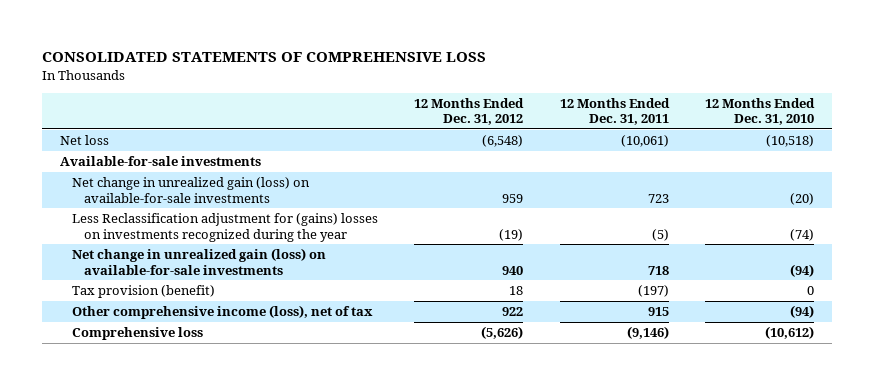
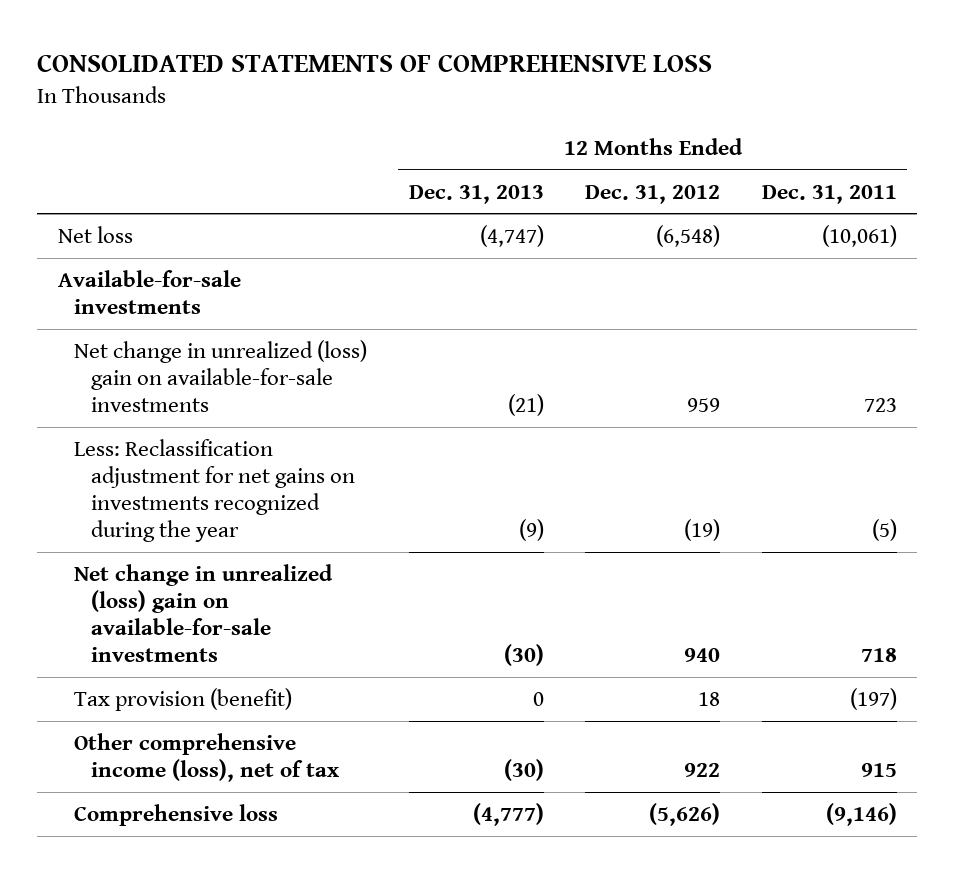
- | 12 Months Ended Dec. 31, 2012 | 12 Months Ended Dec. 31, 2011 | 12 Months Ended Dec. 31, 2010
+ | 12 Months Ended Dec. 31, 2013 | 12 Months Ended Dec. 31, 2012 | 12 Months Ended Dec. 31, 2011
- Net change in unrealized gain (loss) on available-for-sale investments | 959 | 723 | (20)
- Less Reclassification adjustment for (gains) losses on investments recognized during the year | (19) | (5) | (74)
- Net change in unrealized gain (loss) on available-for-sale investments | 940 | 718 | (94)
+ Net change in unrealized (loss) gain on available-for-sale investments | (21) | 959 | 723
+ Less: Reclassification adjustment for net gains on investments recognized during the year | (9) | (19) | (5)
+ Net change in unrealized (loss) gain on available-for-sale investments | (30) | 940 | 718

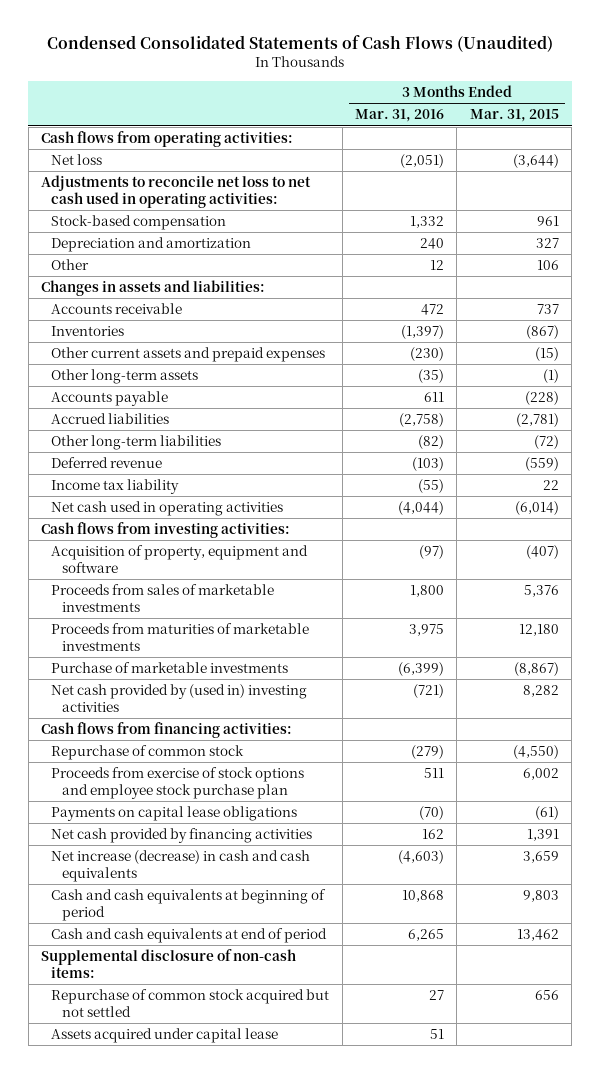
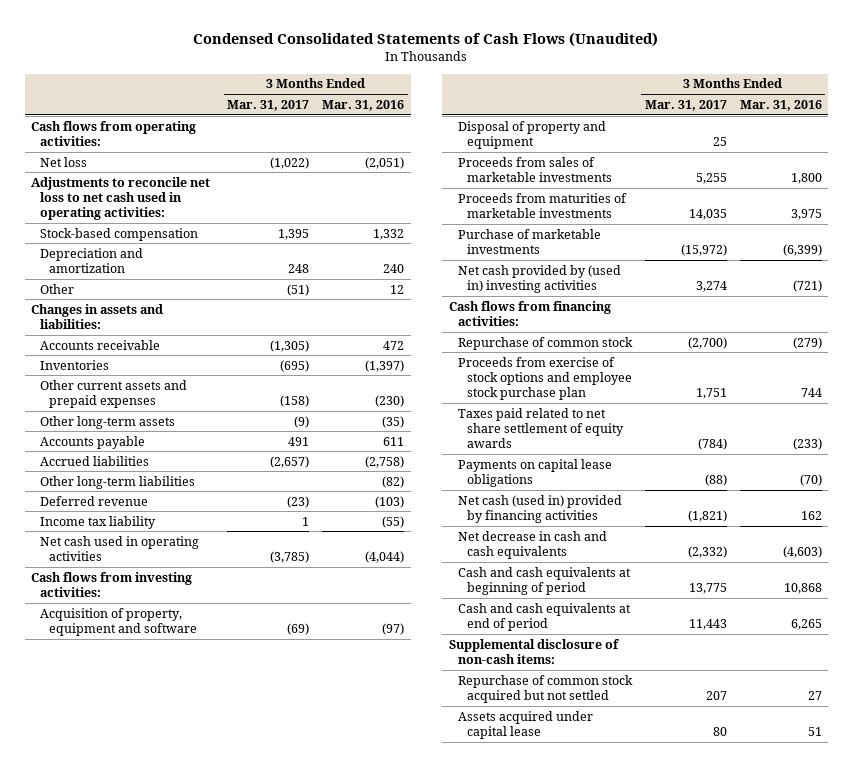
- | 3 Months Ended Mar. 31, 2016 | 3 Months Ended Mar. 31, 2015
+ | 3 Months Ended Mar. 31, 2017 | 3 Months Ended Mar. 31, 2016
+ Disposal of property and equipment | 25 |
- Proceeds from exercise of stock options and employee stock purchase plan | 511 | 6,002
+ Proceeds from exercise of stock options and employee stock purchase plan | 1,751 | 744
+ Taxes paid related to net share settlement of equity awards | (784) | (233)
- Net cash provided by financing activities | 162 | 1,391
- Net increase (decrease) in cash and cash equivalents | (4,603) | 3,659
+ Net cash (used in) provided by financing activities | (1,821) | 162
+ Net decrease in cash and cash equivalents | (2,332) | (4,603)

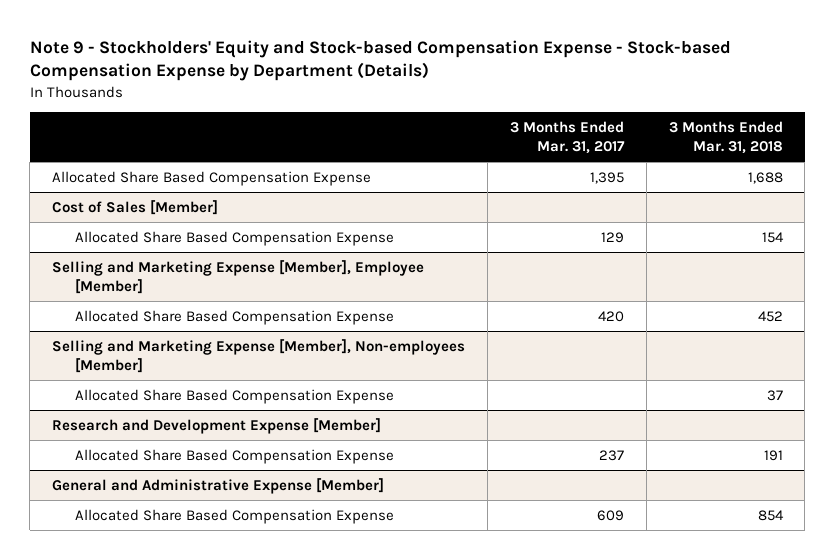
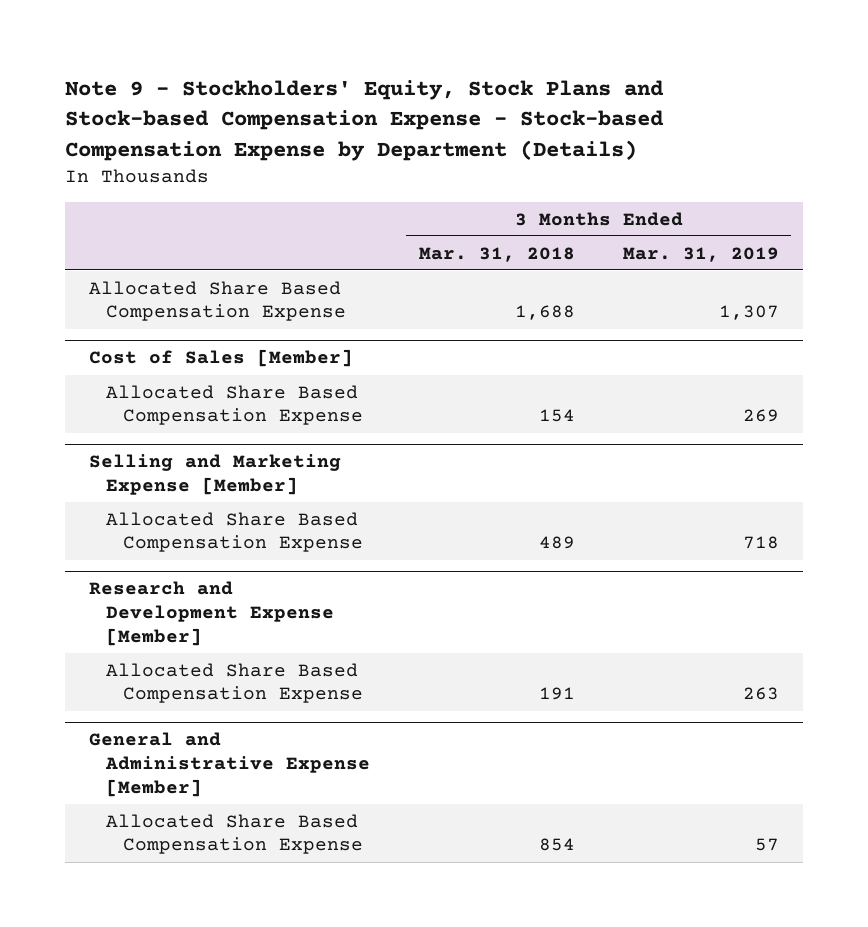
- Note 9 - Stockholders' Equity and Stock-based Compensation Expense - Stock-based Compensation Expense by Department (Details)
+ Note 9 - Stockholders' Equity, Stock Plans and Stock-based Compensation Expense - Stock-based Compensation Expense by Department (Details)
- | 3 Months Ended Mar. 31, 2017 | 3 Months Ended Mar. 31, 2018
+ | 3 Months Ended Mar. 31, 2018 | 3 Months Ended Mar. 31, 2019
- Selling and Marketing Expense [Member], Employee [Member]
- Allocated Share Based Compensation Expense | 420 | 452
- Selling and Marketing Expense [Member], Non-employees [Member]
- Allocated Share Based Compensation Expense | | 37
+ Selling and Marketing Expense [Member]
+ Allocated Share Based Compensation Expense | 489 | 718

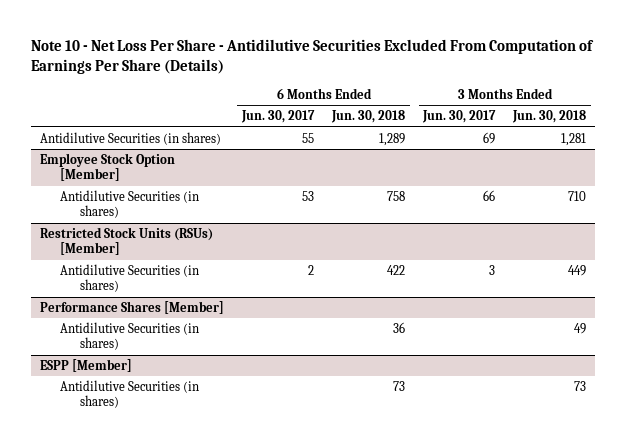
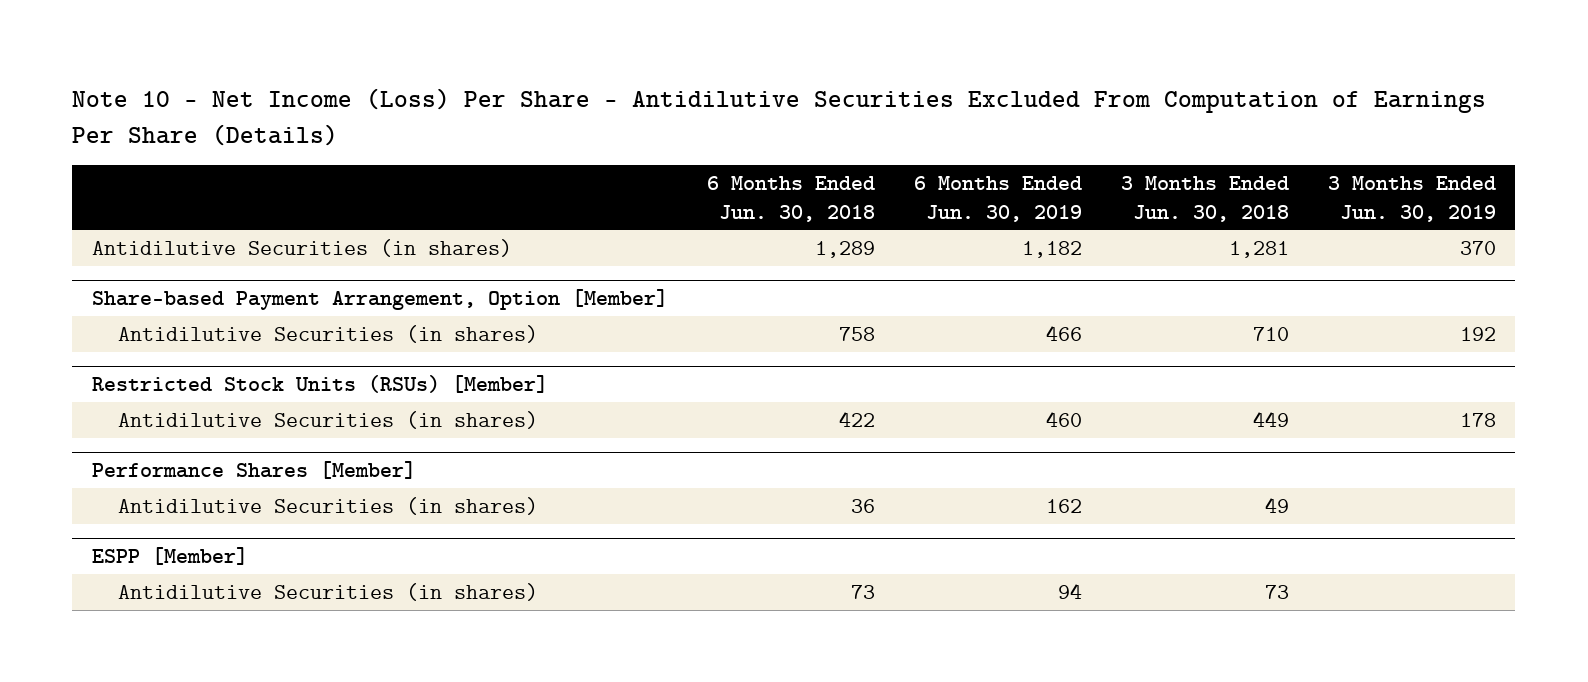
- Note 10 - Net Loss Per Share - Antidilutive Securities Excluded From Computation of Earnings Per Share (Details)
+ Note 10 - Net Income (Loss) Per Share - Antidilutive Securities Excluded From Computation of Earnings Per Share (Details)
- | 6 Months Ended Jun. 30, 2017 | 6 Months Ended Jun. 30, 2018 | 3 Months Ended Jun. 30, 2017 | 3 Months Ended Jun. 30, 2018
+ | 6 Months Ended Jun. 30, 2018 | 6 Months Ended Jun. 30, 2019 | 3 Months Ended Jun. 30, 2018 | 3 Months Ended Jun. 30, 2019
- Employee Stock Option [Member]
+ Share-based Payment Arrangement, Option [Member]

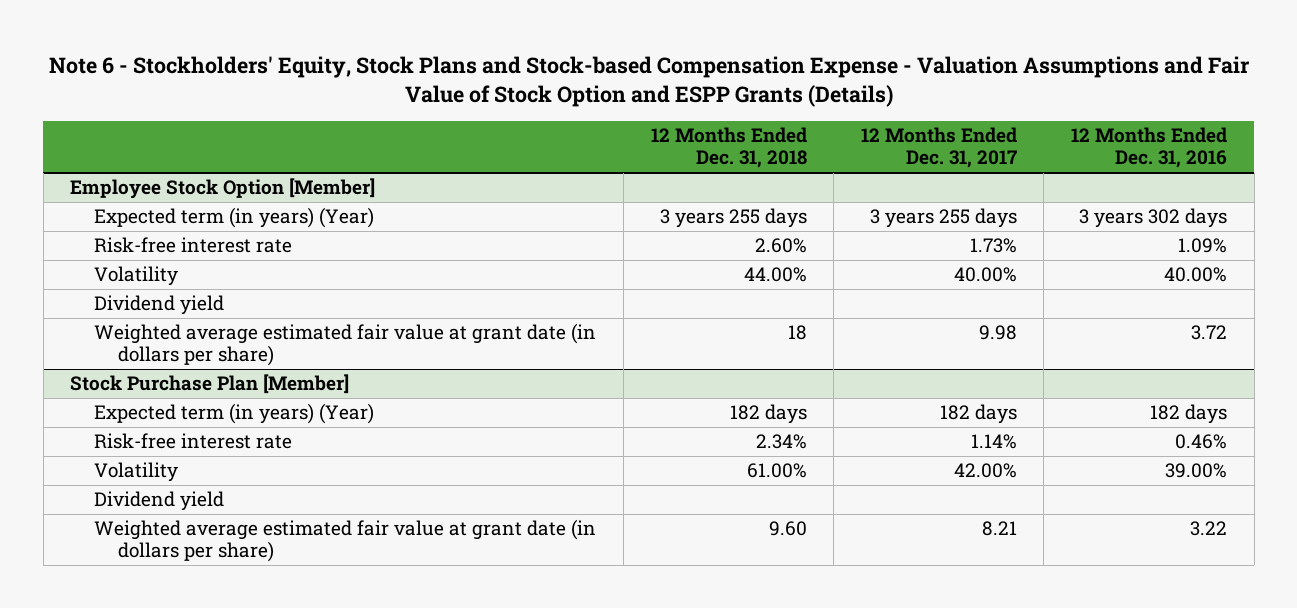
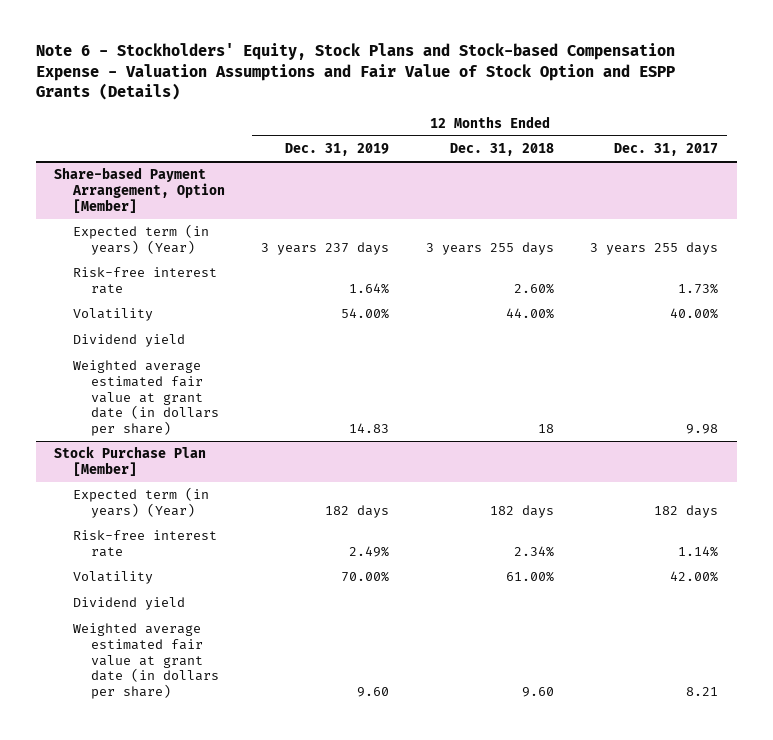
- | 12 Months Ended Dec. 31, 2018 | 12 Months Ended Dec. 31, 2017 | 12 Months Ended Dec. 31, 2016
+ | 12 Months Ended Dec. 31, 2019 | 12 Months Ended Dec. 31, 2018 | 12 Months Ended Dec. 31, 2017
- Employee Stock Option [Member]
+ Share-based Payment Arrangement, Option [Member]

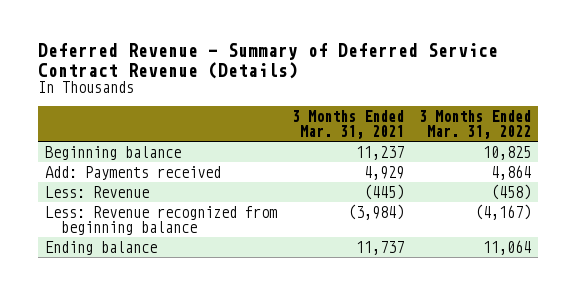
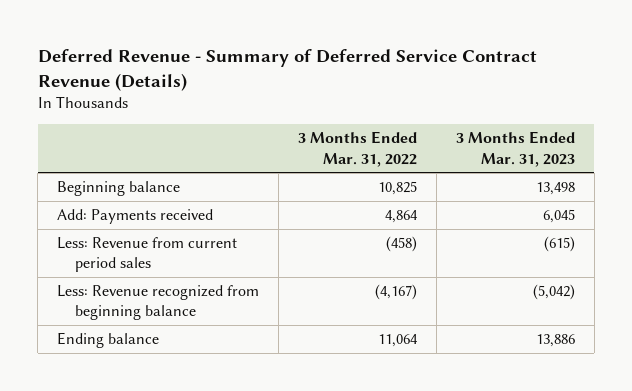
- | 3 Months Ended Mar. 31, 2021 | 3 Months Ended Mar. 31, 2022
+ | 3 Months Ended Mar. 31, 2022 | 3 Months Ended Mar. 31, 2023
- Less: Revenue | (445) | (458)
+ Less: Revenue from current period sales | (458) | (615)

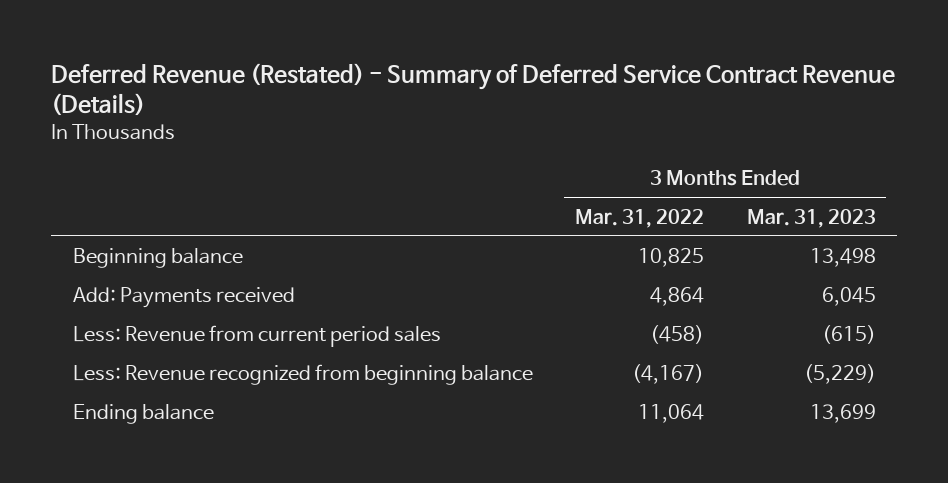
- Deferred Revenue - Summary of Deferred Service Contract Revenue (Details)
+ Deferred Revenue (Restated) - Summary of Deferred Service Contract Revenue (Details)
- Less: Revenue recognized from beginning balance | (4,167) | (5,042)
- Ending balance | 11,064 | 13,886
+ Less: Revenue recognized from beginning balance | (4,167) | (5,229)
+ Ending balance | 11,064 | 13,699

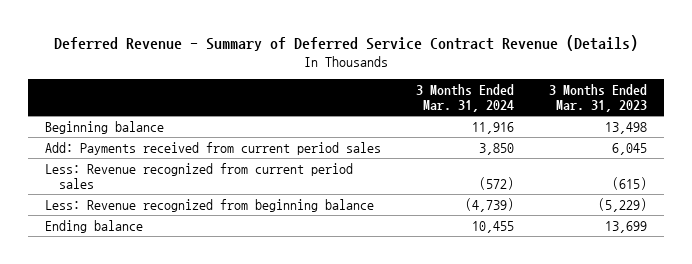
- Deferred Revenue (Restated) - Summary of Deferred Service Contract Revenue (Details)
+ Deferred Revenue - Summary of Deferred Service Contract Revenue (Details)
- | 3 Months Ended Mar. 31, 2022 | 3 Months Ended Mar. 31, 2023
+ | 3 Months Ended Mar. 31, 2024 | 3 Months Ended Mar. 31, 2023
- Add: Payments received | 4,864 | 6,045
- Less: Revenue from current period sales | (458) | (615)
+ Add: Payments received from current period sales | 3,850 | 6,045
+ Less: Revenue recognized from current period sales | (572) | (615)

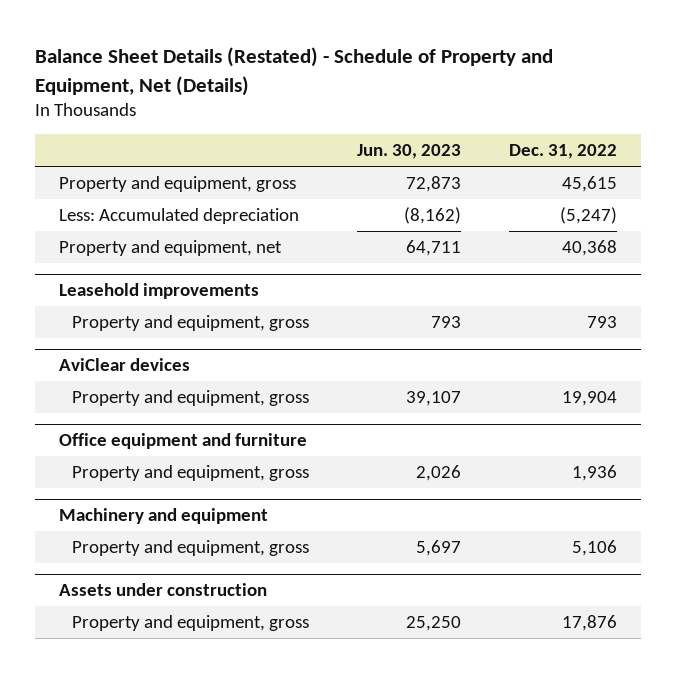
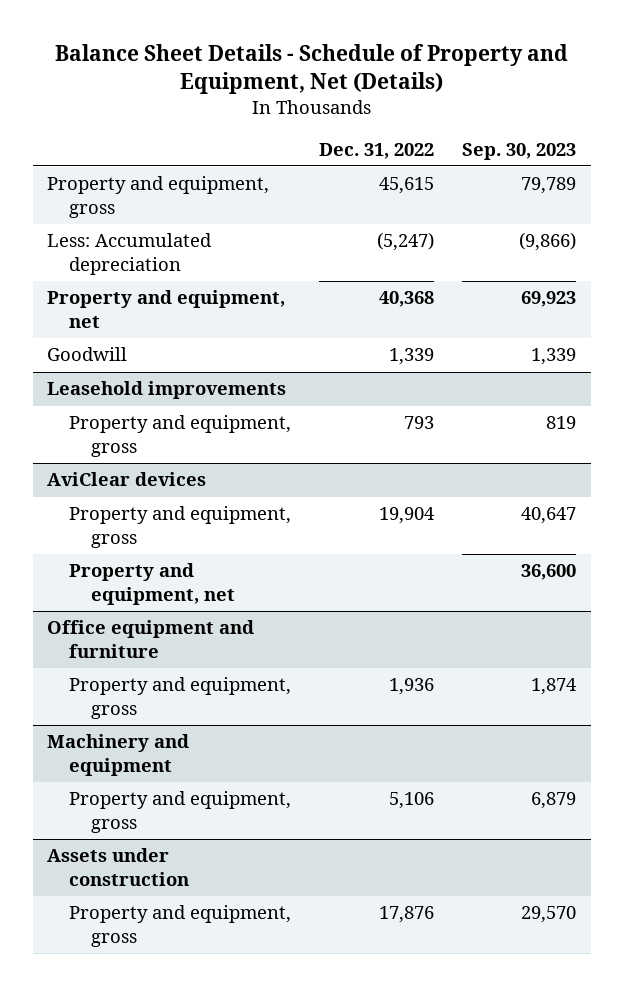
- Balance Sheet Details (Restated) - Schedule of Property and Equipment, Net (Details)
+ Balance Sheet Details - Schedule of Property and Equipment, Net (Details)
- | Jun. 30, 2023 | Dec. 31, 2022
+ | Dec. 31, 2022 | Sep. 30, 2023
+ Goodwill | 1,339 | 1,339
@ AviClear devices
+ Property and equipment, net | | 36,600

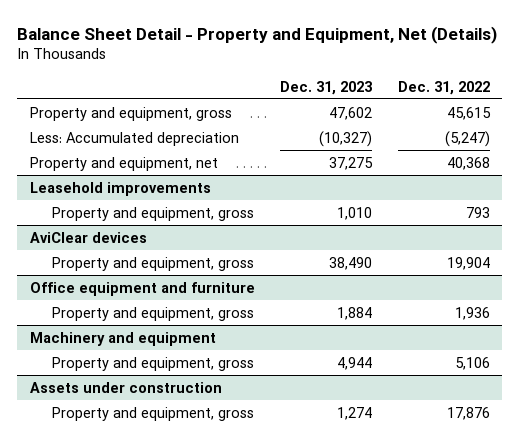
- Balance Sheet Details - Schedule of Property and Equipment, Net (Details)
+ Balance Sheet Detail - Property and Equipment, Net (Details)
- | Dec. 31, 2022 | Sep. 30, 2023
+ | Dec. 31, 2023 | Dec. 31, 2022
- Goodwill | 1,339 | 1,339
@ AviClear devices
- Property and equipment, net | | 36,600

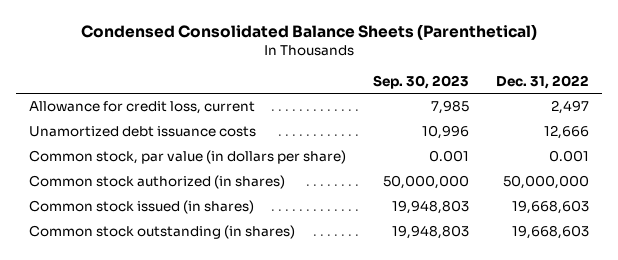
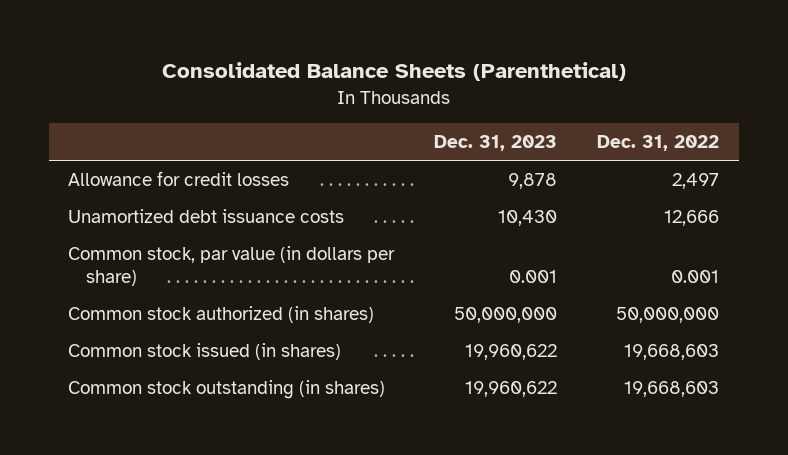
- Condensed Consolidated Balance Sheets (Parenthetical)
+ Consolidated Balance Sheets (Parenthetical)
- | Sep. 30, 2023 | Dec. 31, 2022
+ | Dec. 31, 2023 | Dec. 31, 2022
- Allowance for credit loss, current | 7,985 | 2,497
+ Allowance for credit losses | 9,878 | 2,497

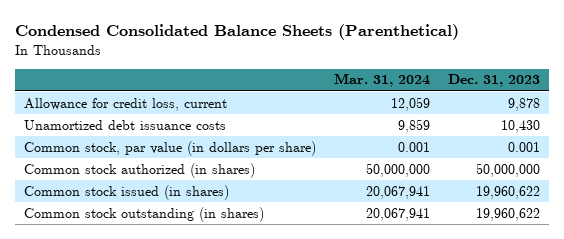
- Consolidated Balance Sheets (Parenthetical)
+ Condensed Consolidated Balance Sheets (Parenthetical)
- | Dec. 31, 2023 | Dec. 31, 2022
+ | Mar. 31, 2024 | Dec. 31, 2023
- Allowance for credit losses | 9,878 | 2,497
+ Allowance for credit loss, current | 12,059 | 9,878

